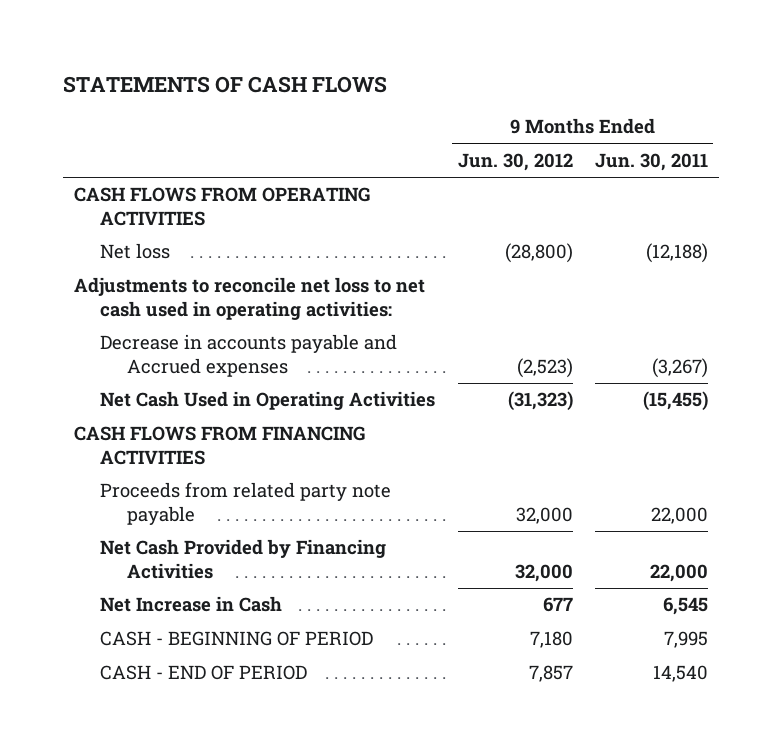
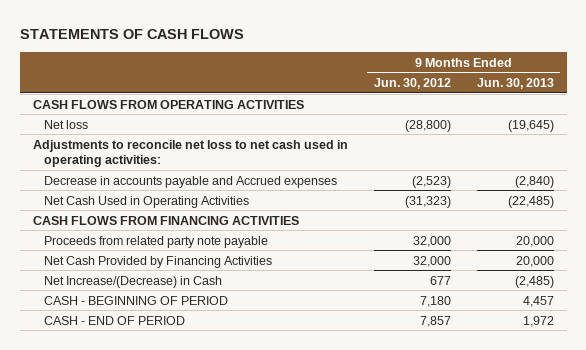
- | 9 Months Ended Jun. 30, 2012 | 9 Months Ended Jun. 30, 2011
+ | 9 Months Ended Jun. 30, 2012 | 9 Months Ended Jun. 30, 2013
- Net Increase in Cash | 677 | 6,545
+ Net Increase/(Decrease) in Cash | 677 | (2,485)

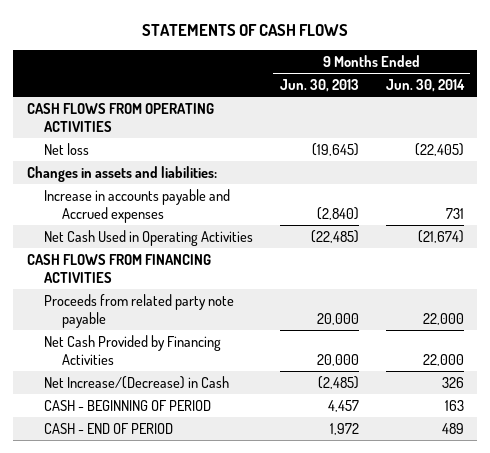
- | 9 Months Ended Jun. 30, 2012 | 9 Months Ended Jun. 30, 2013
+ | 9 Months Ended Jun. 30, 2013 | 9 Months Ended Jun. 30, 2014
- Adjustments to reconcile net loss to net cash used in operating activities:
- Decrease in accounts payable and Accrued expenses | (2,523) | (2,840)
+ Changes in assets and liabilities:
+ Increase in accounts payable and Accrued expenses | (2,840) | 731

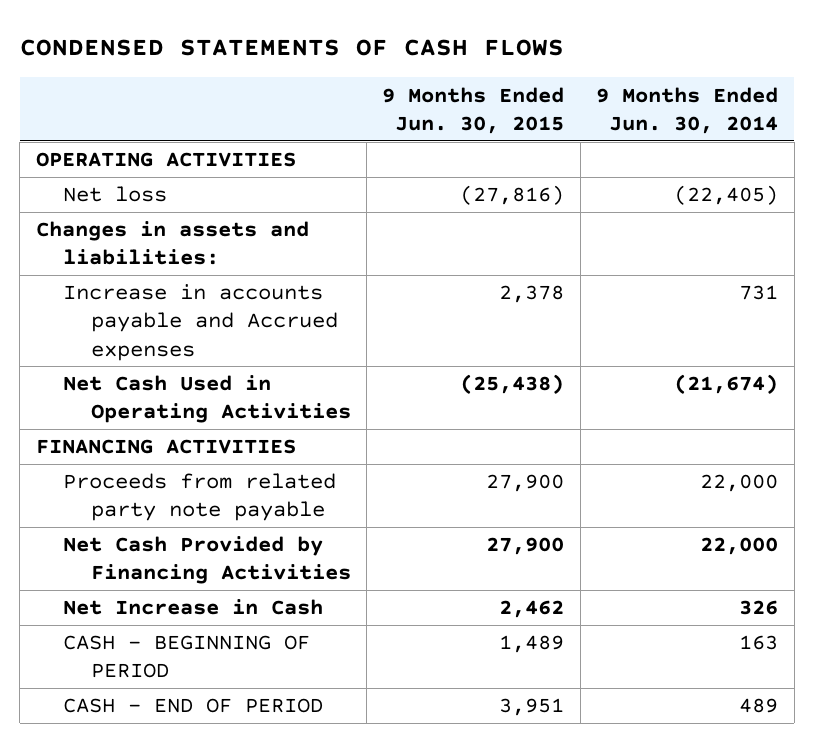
- STATEMENTS OF CASH FLOWS
+ CONDENSED STATEMENTS OF CASH FLOWS
- | 9 Months Ended Jun. 30, 2013 | 9 Months Ended Jun. 30, 2014
+ | 9 Months Ended Jun. 30, 2015 | 9 Months Ended Jun. 30, 2014
- CASH FLOWS FROM OPERATING ACTIVITIES
+ OPERATING ACTIVITIES
- CASH FLOWS FROM FINANCING ACTIVITIES
+ FINANCING ACTIVITIES
- Net Increase/(Decrease) in Cash | (2,485) | 326
+ Net Increase in Cash | 2,462 | 326

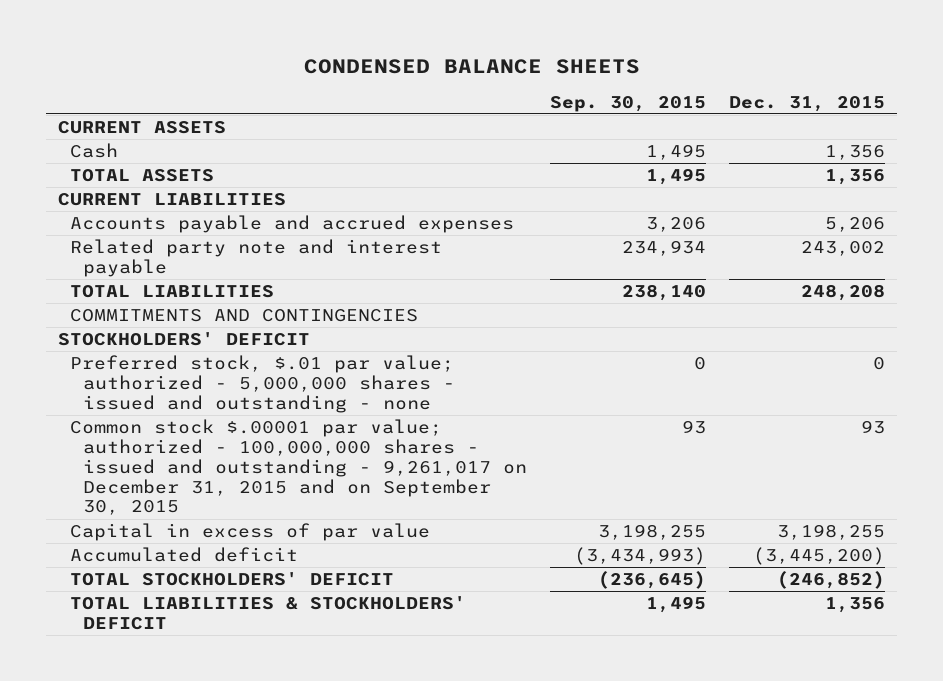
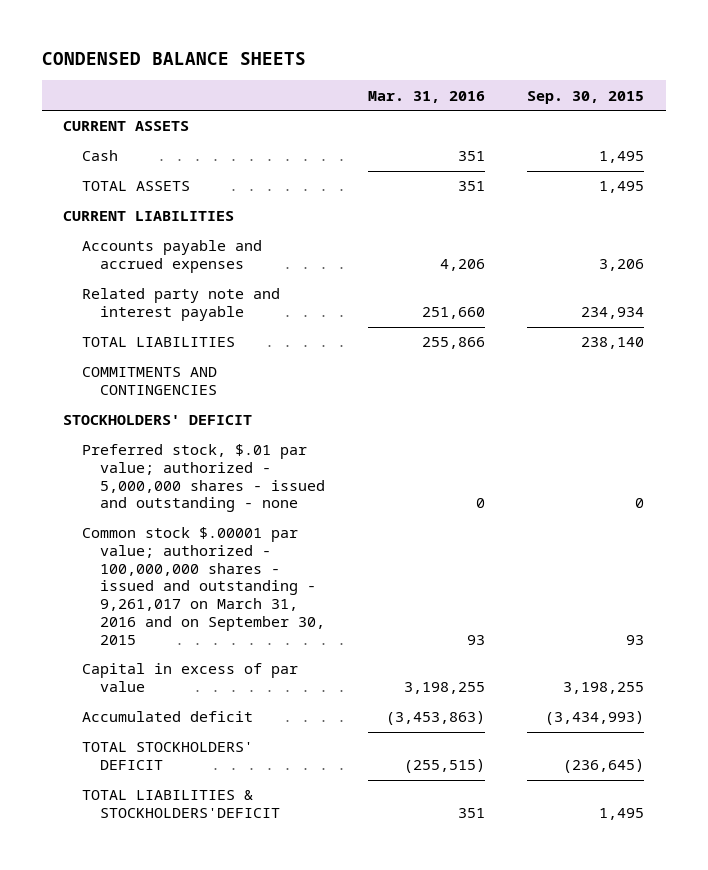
- | Sep. 30, 2015 | Dec. 31, 2015
+ | Mar. 31, 2016 | Sep. 30, 2015
- Common stock $.00001 par value; authorized - 100,000,000 shares - issued and outstanding - 9,261,017 on December 31, 2015 and on September 30, 2015 | 93 | 93
+ Common stock $.00001 par value; authorized - 100,000,000 shares - issued and outstanding - 9,261,017 on March 31, 2016 and on September 30, 2015 | 93 | 93
- TOTAL LIABILITIES & STOCKHOLDERS' DEFICIT | 1,495 | 1,356
+ TOTAL LIABILITIES & STOCKHOLDERS'DEFICIT | 351 | 1,495

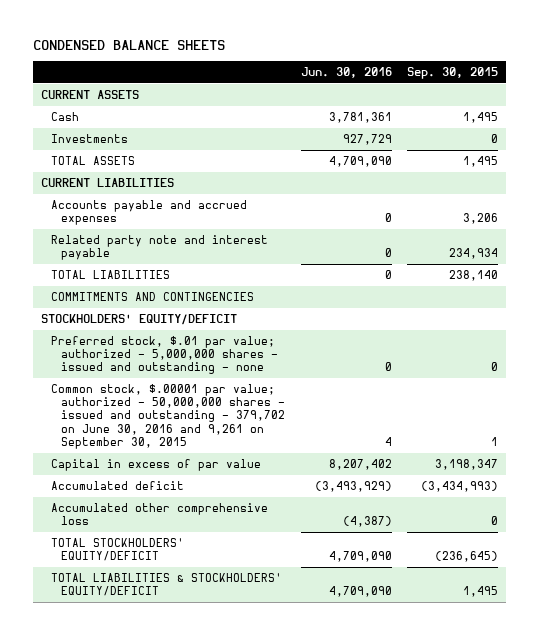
- | Mar. 31, 2016 | Sep. 30, 2015
+ | Jun. 30, 2016 | Sep. 30, 2015
+ Investments | 927,729 | 0
- STOCKHOLDERS' DEFICIT
+ STOCKHOLDERS' EQUITY/DEFICIT
- Common stock $.00001 par value; authorized - 100,000,000 shares - issued and outstanding - 9,261,017 on March 31, 2016 and on September 30, 2015 | 93 | 93
- Capital in excess of par value | 3,198,255 | 3,198,255
+ Common stock, $.00001 par value; authorized - 50,000,000 shares - issued and outstanding - 379,702 on June 30, 2016 and 9,261 on September 30, 2015 | 4 | 1
+ Capital in excess of par value | 8,207,402 | 3,198,347
- TOTAL STOCKHOLDERS' DEFICIT | (255,515) | (236,645)
- TOTAL LIABILITIES & STOCKHOLDERS'DEFICIT | 351 | 1,495
+ Accumulated other comprehensive loss | (4,387) | 0
+ TOTAL STOCKHOLDERS' EQUITY/DEFICIT | 4,709,090 | (236,645)
+ TOTAL LIABILITIES & STOCKHOLDERS' EQUITY/DEFICIT | 4,709,090 | 1,495

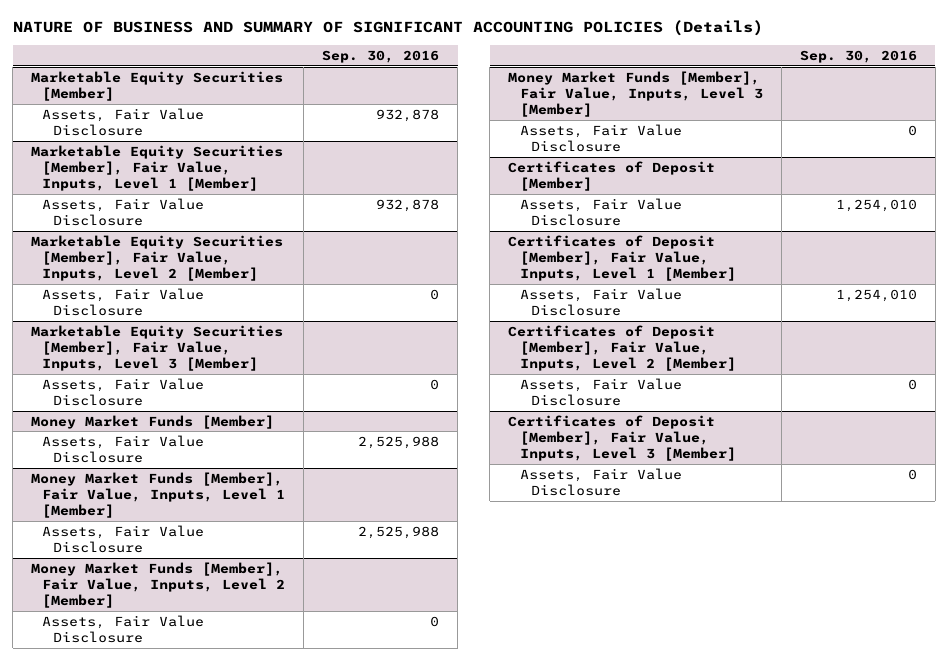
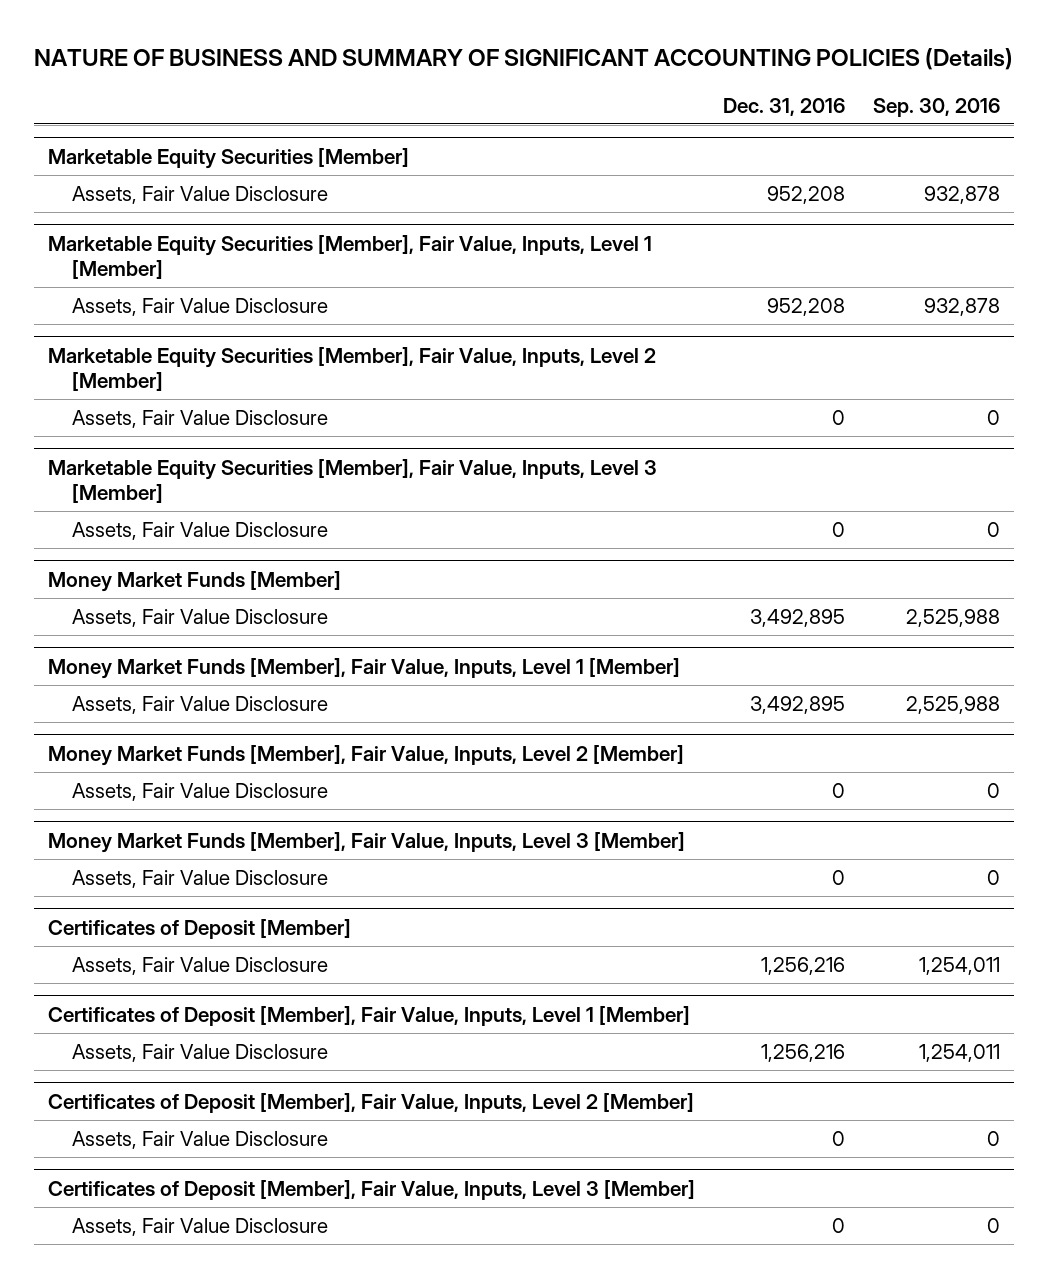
- | Sep. 30, 2016
+ | Dec. 31, 2016 | Sep. 30, 2016
@ Certificates of Deposit [Member]
- Assets, Fair Value Disclosure | 1,254,010
+ Assets, Fair Value Disclosure | 1,256,216 | 1,254,011
@ Certificates of Deposit [Member], Fair Value, Inputs, Level 1 [Member]
- Assets, Fair Value Disclosure | 1,254,010
+ Assets, Fair Value Disclosure | 1,256,216 | 1,254,011

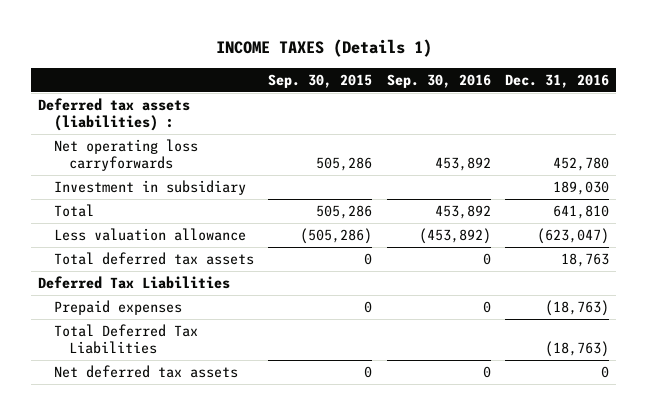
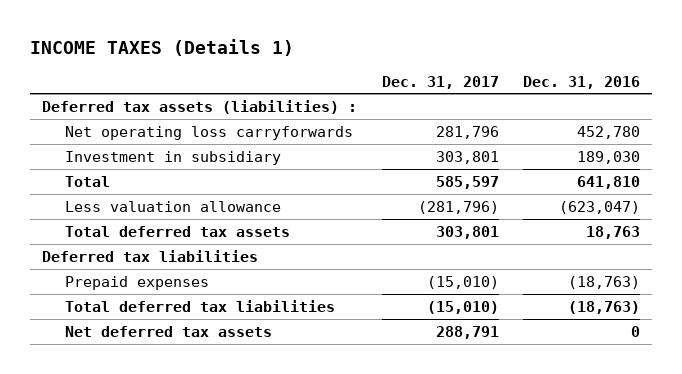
- | Sep. 30, 2015 | Sep. 30, 2016 | Dec. 31, 2016
+ | Dec. 31, 2017 | Dec. 31, 2016
- Deferred Tax Liabilities
+ Deferred tax liabilities
- Total Deferred Tax Liabilities | | | (18,763)
+ Total deferred tax liabilities | (15,010) | (18,763)

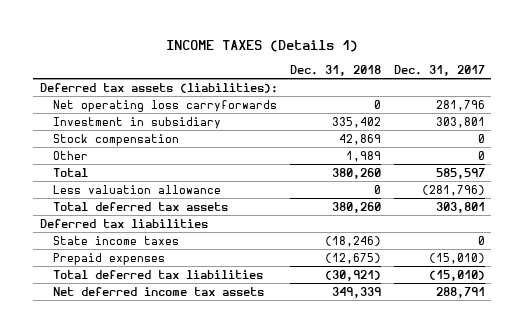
- | Dec. 31, 2017 | Dec. 31, 2016
+ | Dec. 31, 2018 | Dec. 31, 2017
- Deferred tax assets (liabilities) :
+ Deferred tax assets (liabilities):
+ Stock compensation | 42,869 | 0
+ Other | 1,989 | 0
+ State income taxes | (18,246) | 0
- Net deferred tax assets | 288,791 | 0
+ Net deferred income tax assets | 349,339 | 288,791

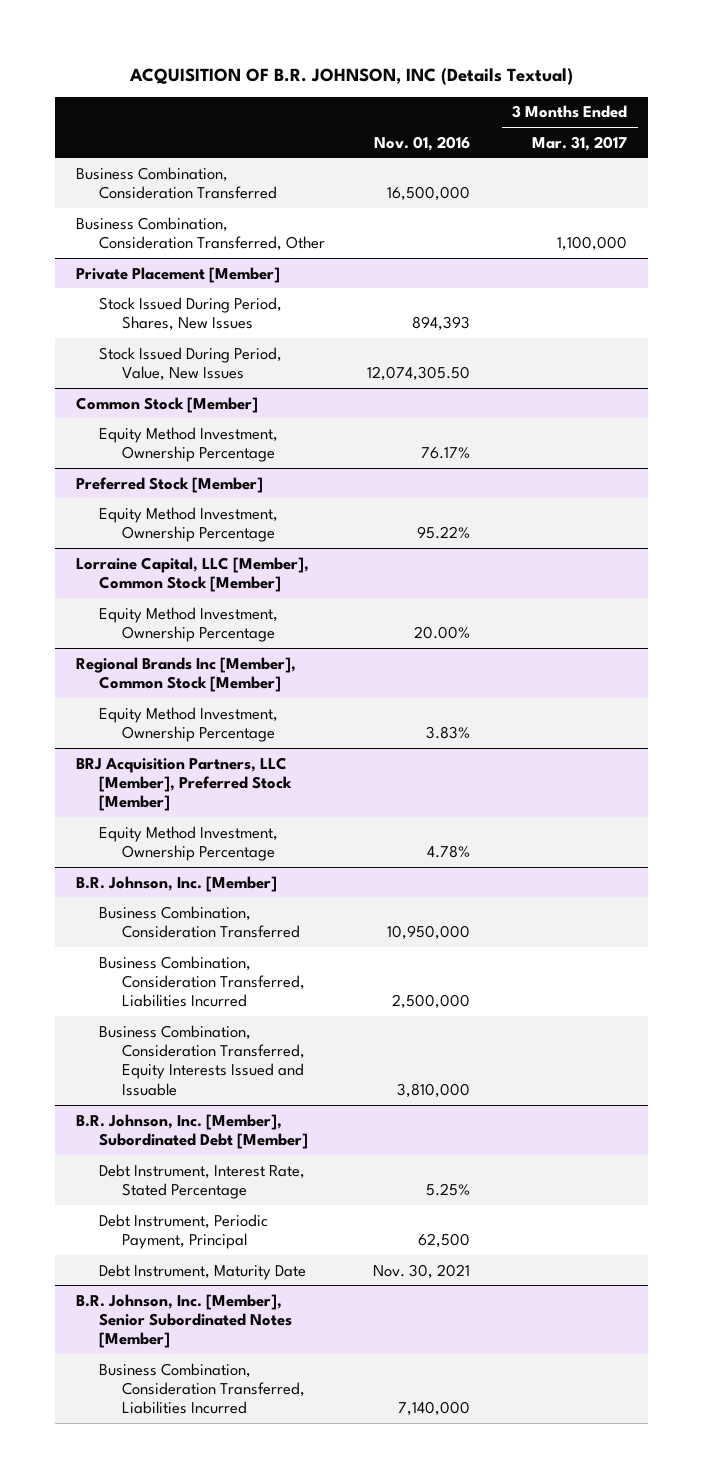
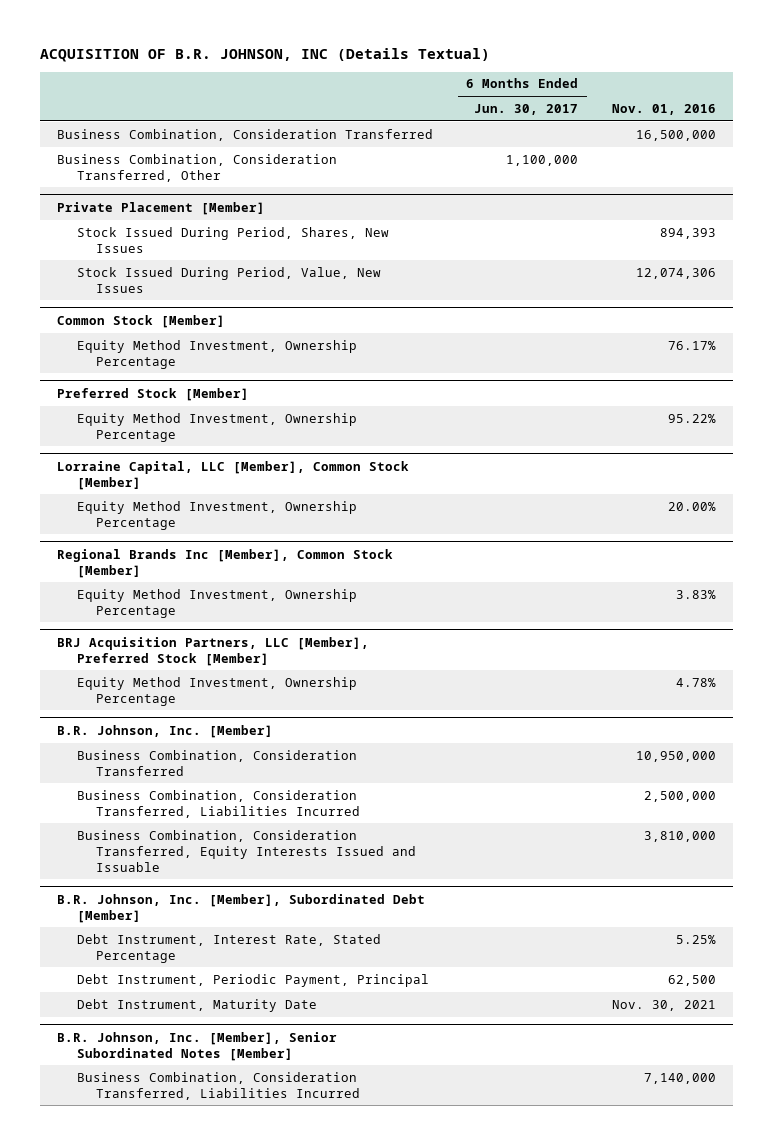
- | Nov. 01, 2016 | 3 Months Ended Mar. 31, 2017
+ | 6 Months Ended Jun. 30, 2017 | Nov. 01, 2016
@ Private Placement [Member]
- Stock Issued During Period, Value, New Issues | 12,074,305.50 |
+ Stock Issued During Period, Value, New Issues | | 12,074,306

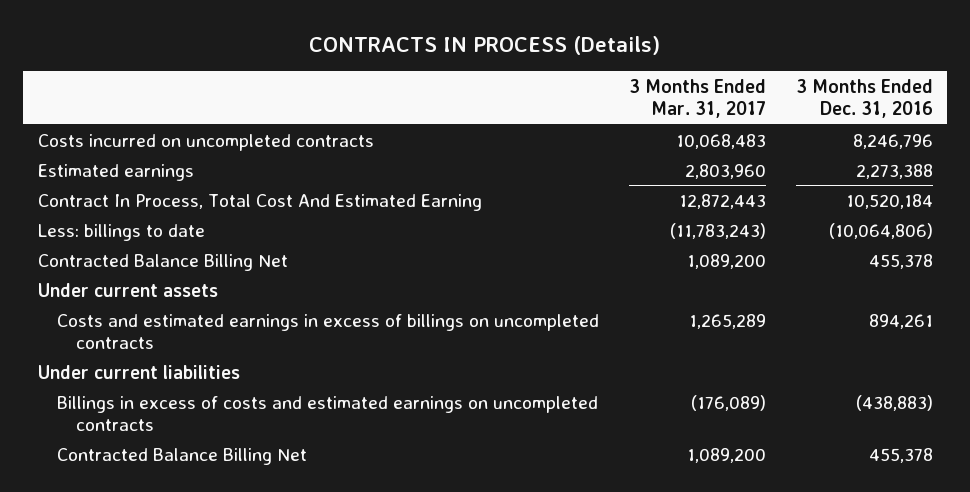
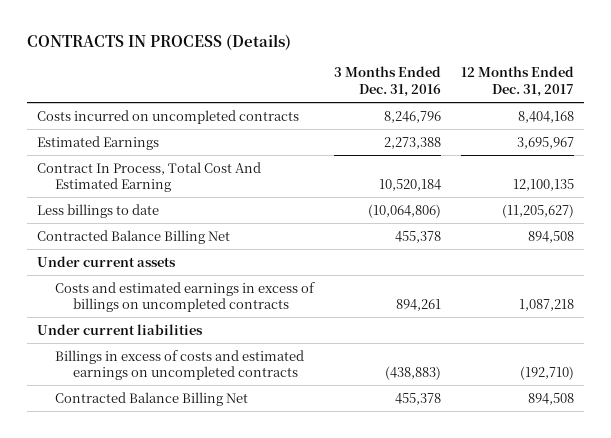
- | 3 Months Ended Mar. 31, 2017 | 3 Months Ended Dec. 31, 2016
+ | 3 Months Ended Dec. 31, 2016 | 12 Months Ended Dec. 31, 2017
- Estimated earnings | 2,803,960 | 2,273,388
+ Estimated Earnings | 2,273,388 | 3,695,967
- Less: billings to date | (11,783,243) | (10,064,806)
+ Less billings to date | (10,064,806) | (11,205,627)

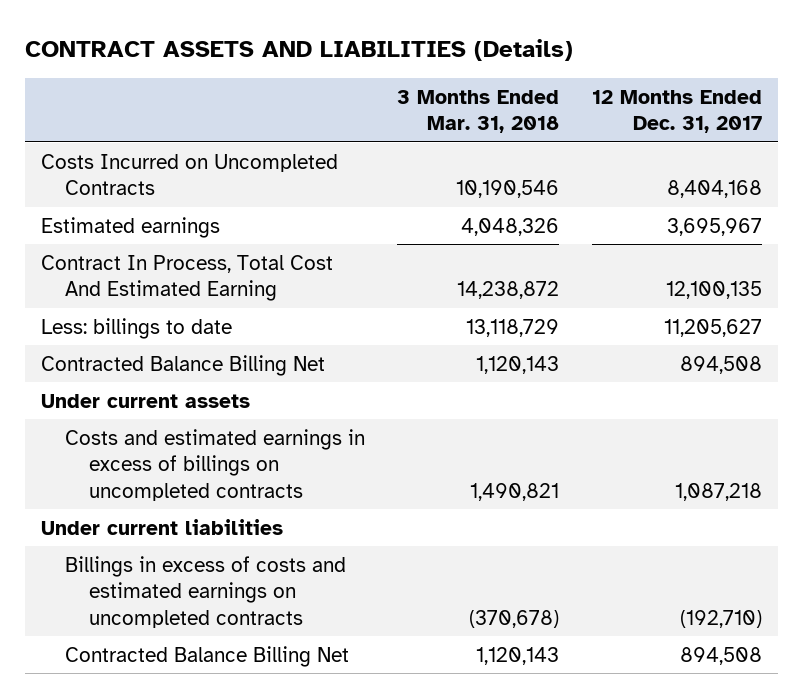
- CONTRACTS IN PROCESS (Details)
+ CONTRACT ASSETS AND LIABILITIES (Details)
- | 3 Months Ended Dec. 31, 2016 | 12 Months Ended Dec. 31, 2017
+ | 3 Months Ended Mar. 31, 2018 | 12 Months Ended Dec. 31, 2017
- Costs incurred on uncompleted contracts | 8,246,796 | 8,404,168
- Estimated Earnings | 2,273,388 | 3,695,967
+ Costs Incurred on Uncompleted Contracts | 10,190,546 | 8,404,168
+ Estimated earnings | 4,048,326 | 3,695,967
- Less billings to date | (10,064,806) | (11,205,627)
+ Less: billings to date | 13,118,729 | 11,205,627

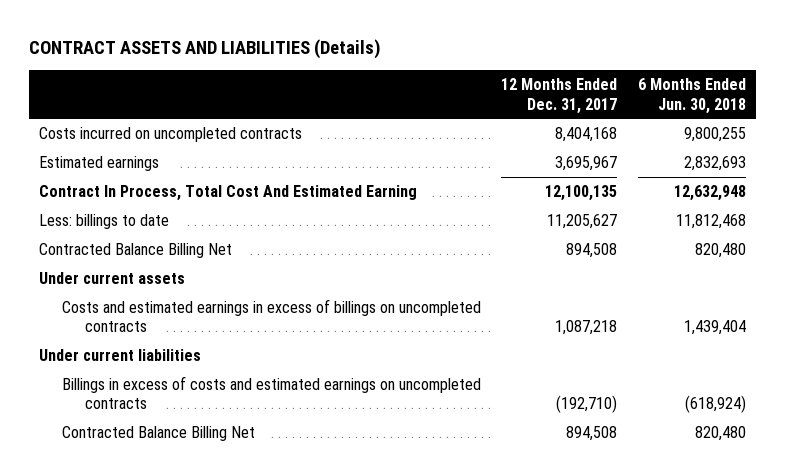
- | 3 Months Ended Mar. 31, 2018 | 12 Months Ended Dec. 31, 2017
+ | 12 Months Ended Dec. 31, 2017 | 6 Months Ended Jun. 30, 2018
- Costs Incurred on Uncompleted Contracts | 10,190,546 | 8,404,168
+ Costs incurred on uncompleted contracts | 8,404,168 | 9,800,255

